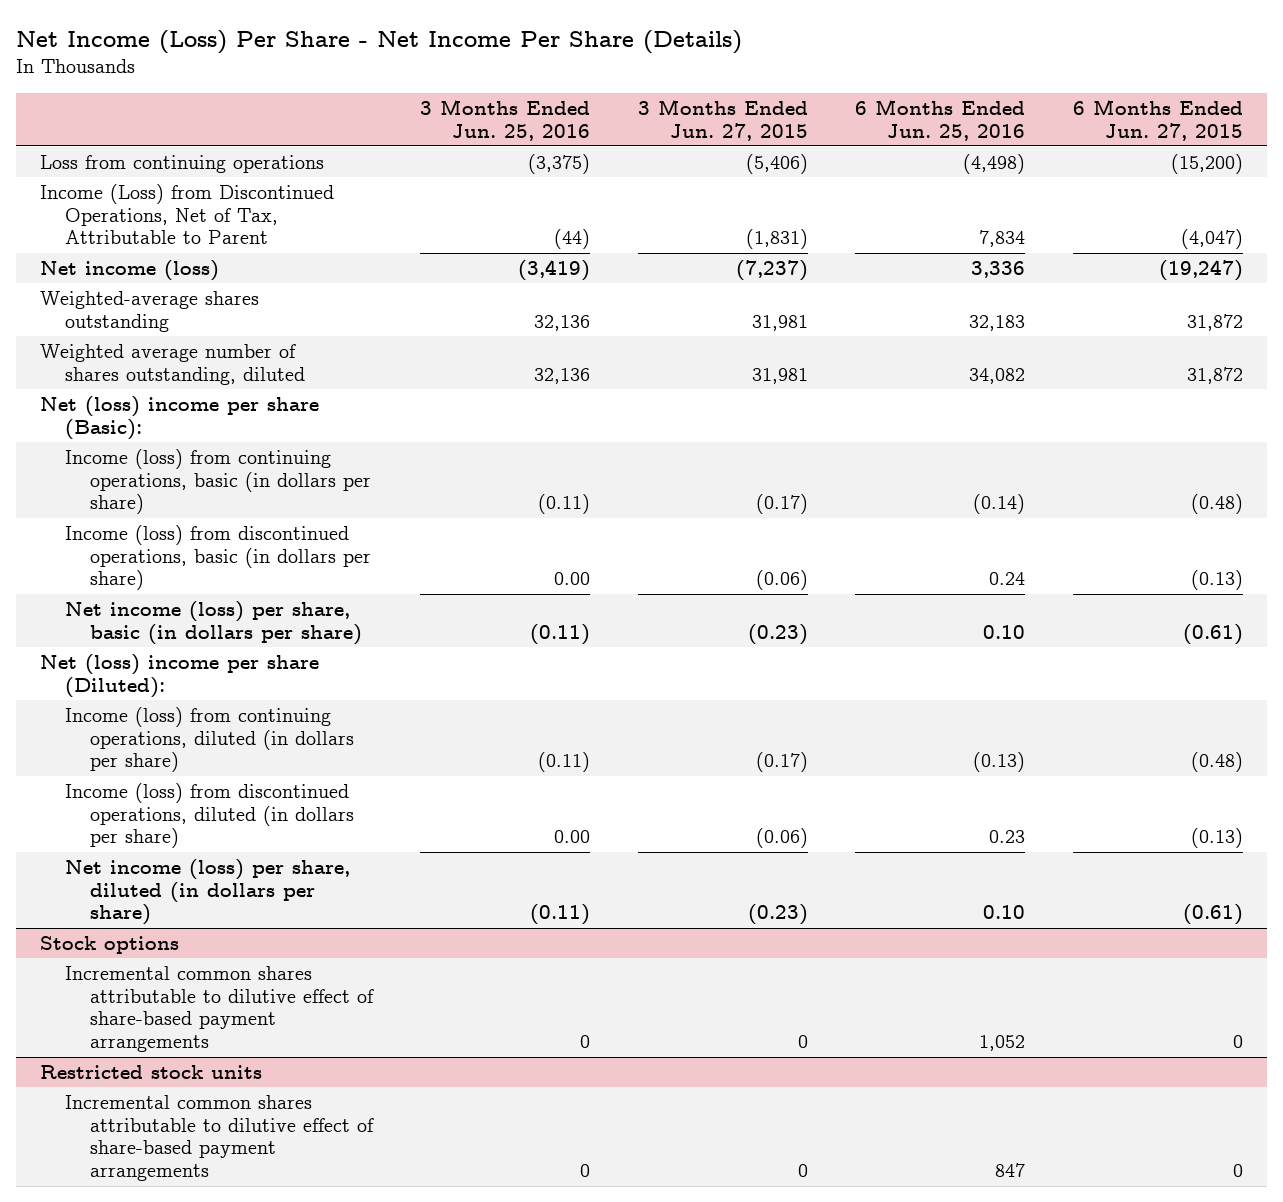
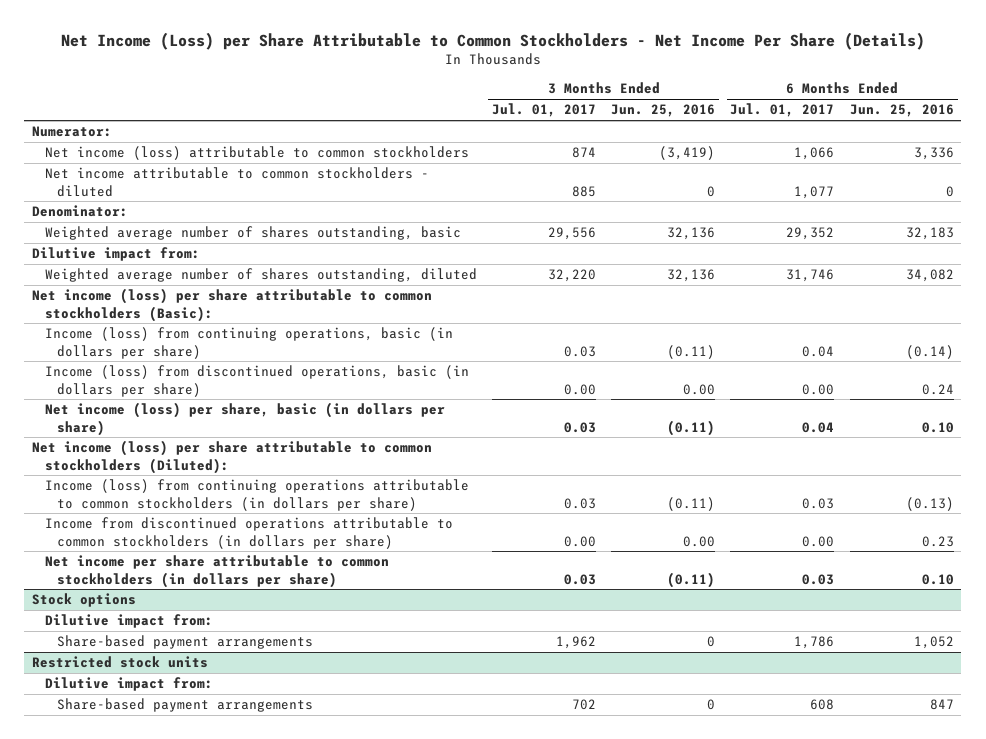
- Net Income (Loss) Per Share - Net Income Per Share (Details)
+ Net Income (Loss) per Share Attributable to Common Stockholders - Net Income Per Share (Details)
- | 3 Months Ended Jun. 25, 2016 | 3 Months Ended Jun. 27, 2015 | 6 Months Ended Jun. 25, 2016 | 6 Months Ended Jun. 27, 2015
+ | 3 Months Ended Jul. 01, 2017 | 3 Months Ended Jun. 25, 2016 | 6 Months Ended Jul. 01, 2017 | 6 Months Ended Jun. 25, 2016
- Loss from continuing operations | (3,375) | (5,406) | (4,498) | (15,200)
- Income (Loss) from Discontinued Operations, Net of Tax, Attributable to Parent | (44) | (1,831) | 7,834 | (4,047)
- Net income (loss) | (3,419) | (7,237) | 3,336 | (19,247)
- Weighted-average shares outstanding | 32,136 | 31,981 | 32,183 | 31,872
+ Numerator:
+ Net income (loss) attributable to common stockholders | 874 | (3,419) | 1,066 | 3,336
+ Net income attributable to common stockholders - diluted | 885 | 0 | 1,077 | 0
+ Denominator:
+ Weighted average number of shares outstanding, basic | 29,556 | 32,136 | 29,352 | 32,183
+ Dilutive impact from:
- Net (loss) income per share (Basic):
+ Net income (loss) per share attributable to common stockholders (Basic):
- Net (loss) income per share (Diluted):
- Income (loss) from continuing operations, diluted (in dollars per share) | (0.11) | (0.17) | (0.13) | (0.48)
- Income (loss) from discontinued operations, diluted (in dollars per share) | 0.00 | (0.06) | 0.23 | (0.13)
- Net income (loss) per share, diluted (in dollars per share) | (0.11) | (0.23) | 0.10 | (0.61)
+ Net income (loss) per share attributable to common stockholders (Diluted):
+ Income (loss) from continuing operations attributable to common stockholders (in dollars per share) | 0.03 | (0.11) | 0.03 | (0.13)
+ Income from discontinued operations attributable to common stockholders (in dollars per share) | 0.00 | 0.00 | 0.00 | 0.23
+ Net income per share attributable to common stockholders (in dollars per share) | 0.03 | (0.11) | 0.03 | 0.10
@ Stock options
- Incremental common shares attributable to dilutive effect of share-based payment arrangements | 0 | 0 | 1,052 | 0
+ Dilutive impact from:
+ Share-based payment arrangements | 1,962 | 0 | 1,786 | 1,052
@ Restricted stock units
- Incremental common shares attributable to dilutive effect of share-based payment arrangements | 0 | 0 | 847 | 0
+ Dilutive impact from:
+ Share-based payment arrangements | 702 | 0 | 608 | 847

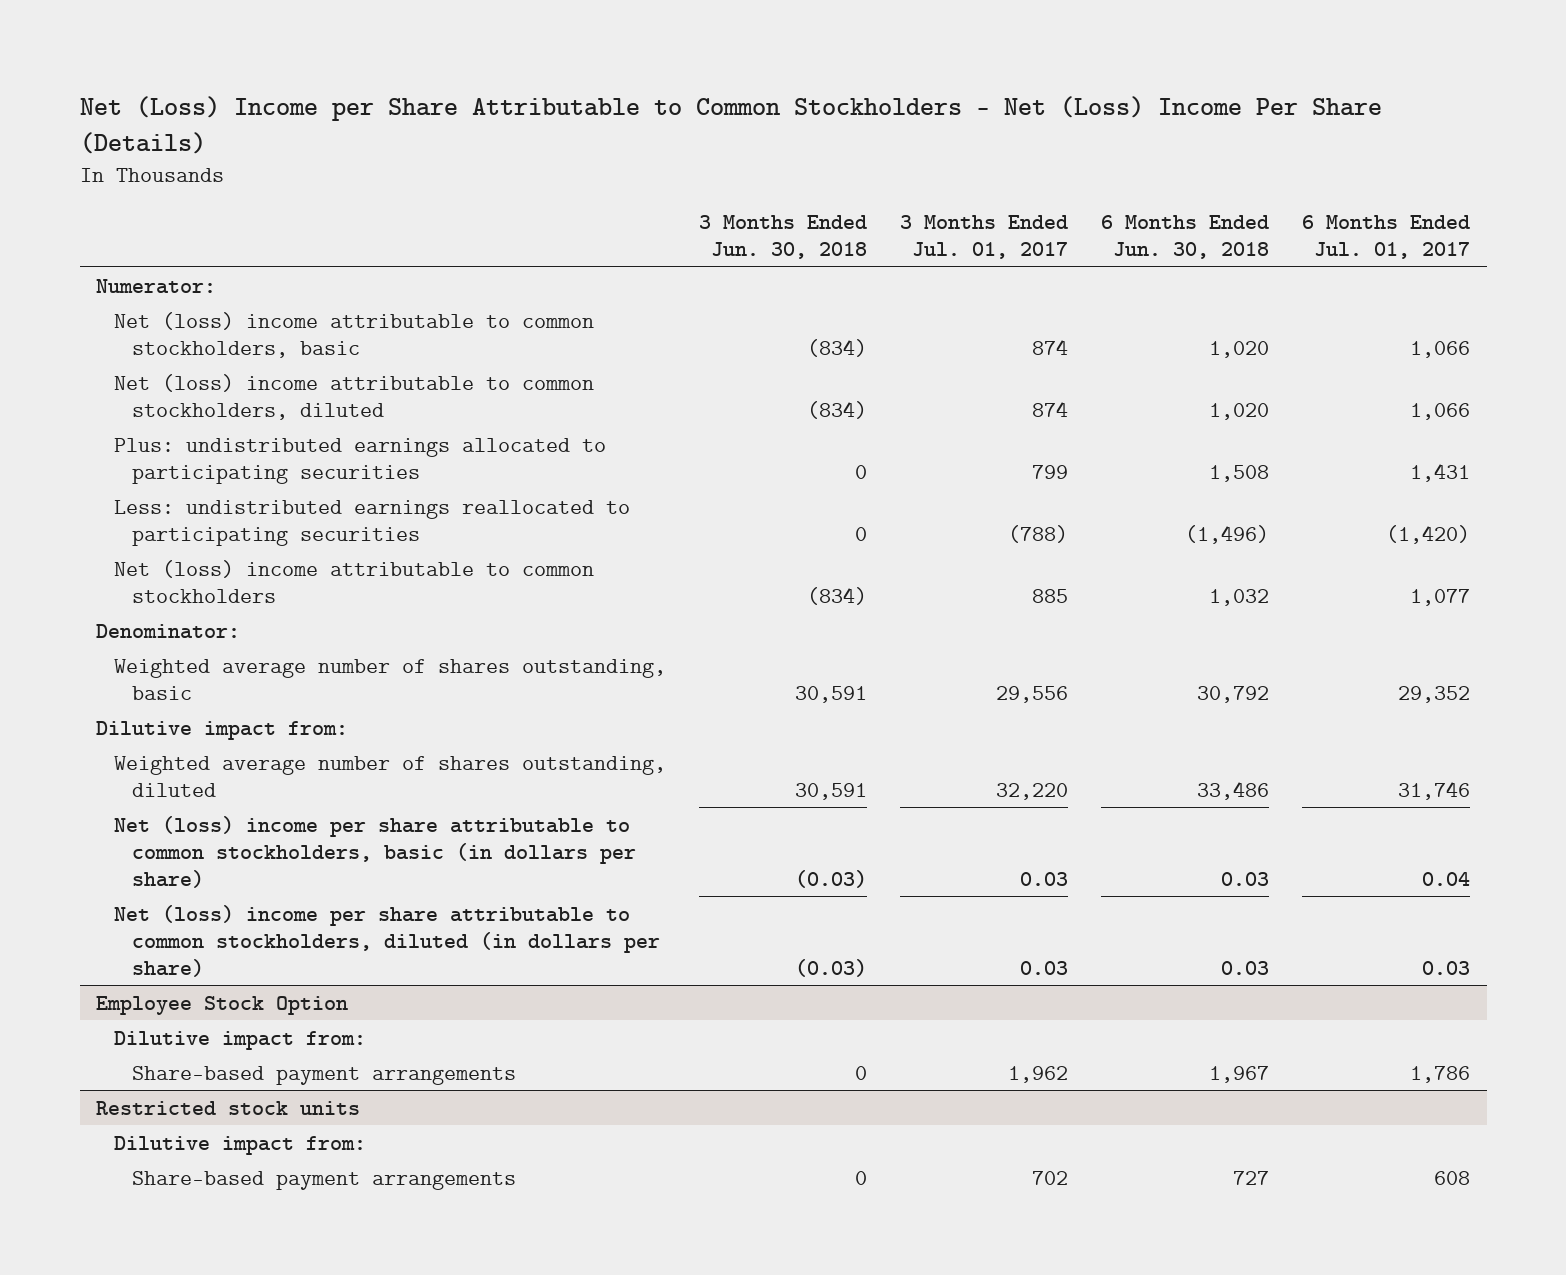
- Net Income (Loss) per Share Attributable to Common Stockholders - Net Income Per Share (Details)
+ Net (Loss) Income per Share Attributable to Common Stockholders - Net (Loss) Income Per Share (Details)
- | 3 Months Ended Jul. 01, 2017 | 3 Months Ended Jun. 25, 2016 | 6 Months Ended Jul. 01, 2017 | 6 Months Ended Jun. 25, 2016
+ | 3 Months Ended Jun. 30, 2018 | 3 Months Ended Jul. 01, 2017 | 6 Months Ended Jun. 30, 2018 | 6 Months Ended Jul. 01, 2017
- Net income (loss) attributable to common stockholders | 874 | (3,419) | 1,066 | 3,336
- Net income attributable to common stockholders - diluted | 885 | 0 | 1,077 | 0
+ Net (loss) income attributable to common stockholders, basic | (834) | 874 | 1,020 | 1,066
+ Net (loss) income attributable to common stockholders, diluted | (834) | 874 | 1,020 | 1,066
+ Plus: undistributed earnings allocated to participating securities | 0 | 799 | 1,508 | 1,431
+ Less: undistributed earnings reallocated to participating securities | 0 | (788) | (1,496) | (1,420)
+ Net (loss) income attributable to common stockholders | (834) | 885 | 1,032 | 1,077
- Net income (loss) per share attributable to common stockholders (Basic):
- Income (loss) from continuing operations, basic (in dollars per share) | 0.03 | (0.11) | 0.04 | (0.14)
- Income (loss) from discontinued operations, basic (in dollars per share) | 0.00 | 0.00 | 0.00 | 0.24
- Net income (loss) per share, basic (in dollars per share) | 0.03 | (0.11) | 0.04 | 0.10
- Net income (loss) per share attributable to common stockholders (Diluted):
- Income (loss) from continuing operations attributable to common stockholders (in dollars per share) | 0.03 | (0.11) | 0.03 | (0.13)
- Income from discontinued operations attributable to common stockholders (in dollars per share) | 0.00 | 0.00 | 0.00 | 0.23
- Net income per share attributable to common stockholders (in dollars per share) | 0.03 | (0.11) | 0.03 | 0.10
- Stock options
+ Net (loss) income per share attributable to common stockholders, basic (in dollars per share) | (0.03) | 0.03 | 0.03 | 0.04
+ Net (loss) income per share attributable to common stockholders, diluted (in dollars per share) | (0.03) | 0.03 | 0.03 | 0.03
+ Employee Stock Option

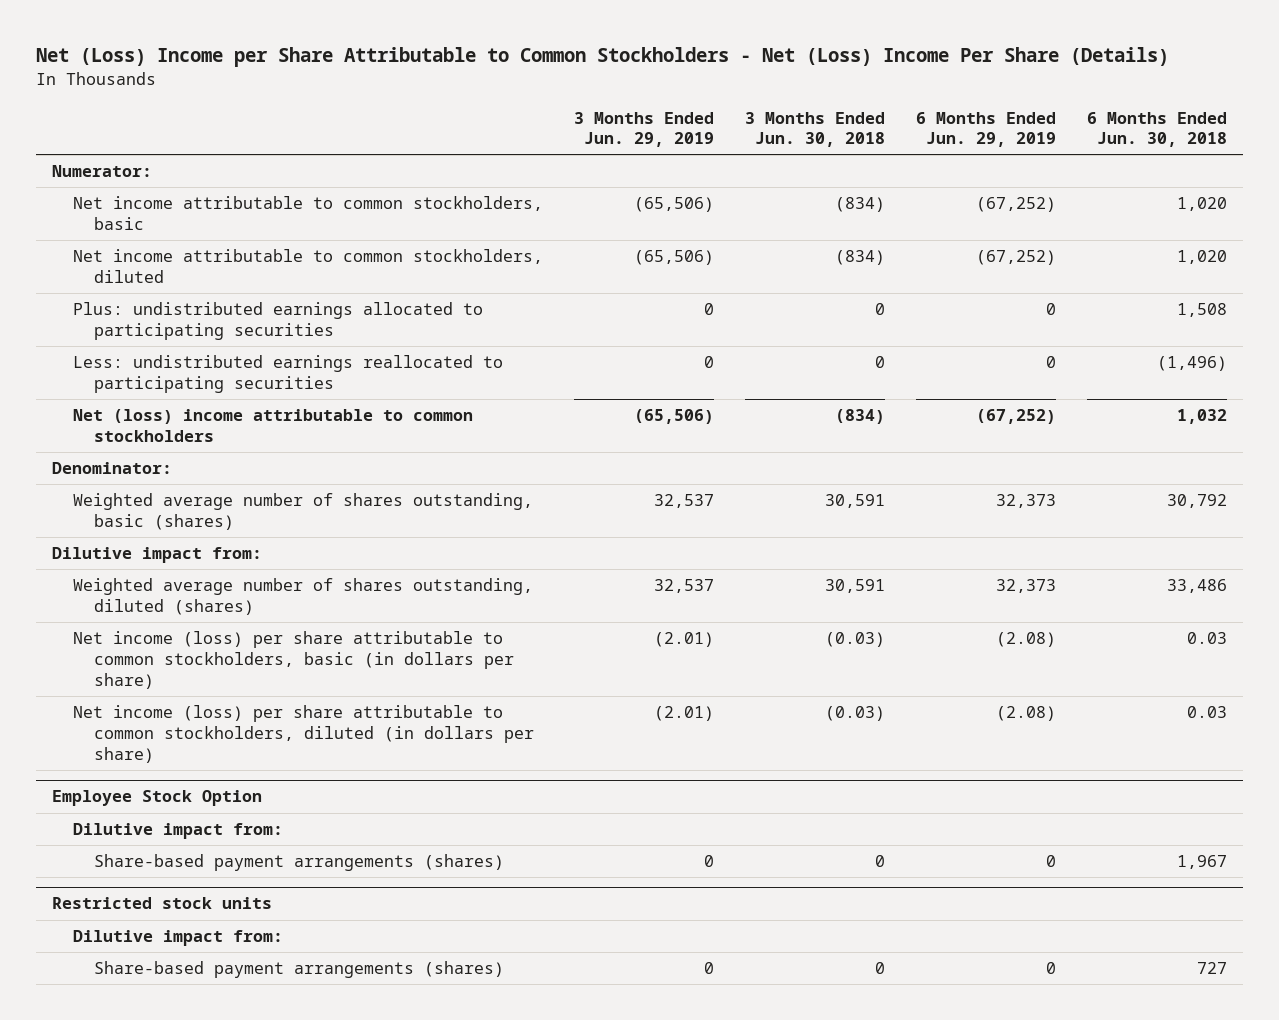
- | 3 Months Ended Jun. 30, 2018 | 3 Months Ended Jul. 01, 2017 | 6 Months Ended Jun. 30, 2018 | 6 Months Ended Jul. 01, 2017
+ | 3 Months Ended Jun. 29, 2019 | 3 Months Ended Jun. 30, 2018 | 6 Months Ended Jun. 29, 2019 | 6 Months Ended Jun. 30, 2018
- Net (loss) income attributable to common stockholders, basic | (834) | 874 | 1,020 | 1,066
- Net (loss) income attributable to common stockholders, diluted | (834) | 874 | 1,020 | 1,066
+ Net income attributable to common stockholders, basic | (65,506) | (834) | (67,252) | 1,020
+ Net income attributable to common stockholders, diluted | (65,506) | (834) | (67,252) | 1,020
- Weighted average number of shares outstanding, basic | 30,591 | 29,556 | 30,792 | 29,352
+ Weighted average number of shares outstanding, basic (shares) | 32,537 | 30,591 | 32,373 | 30,792
- Weighted average number of shares outstanding, diluted | 30,591 | 32,220 | 33,486 | 31,746
- Net (loss) income per share attributable to common stockholders, basic (in dollars per share) | (0.03) | 0.03 | 0.03 | 0.04
- Net (loss) income per share attributable to common stockholders, diluted (in dollars per share) | (0.03) | 0.03 | 0.03 | 0.03
+ Weighted average number of shares outstanding, diluted (shares) | 32,537 | 30,591 | 32,373 | 33,486
+ Net income (loss) per share attributable to common stockholders, basic (in dollars per share) | (2.01) | (0.03) | (2.08) | 0.03
+ Net income (loss) per share attributable to common stockholders, diluted (in dollars per share) | (2.01) | (0.03) | (2.08) | 0.03
@ Employee Stock Option
- Share-based payment arrangements | 0 | 1,962 | 1,967 | 1,786
+ Share-based payment arrangements (shares) | 0 | 0 | 0 | 1,967
@ Restricted stock units
- Share-based payment arrangements | 0 | 702 | 727 | 608
+ Share-based payment arrangements (shares) | 0 | 0 | 0 | 727

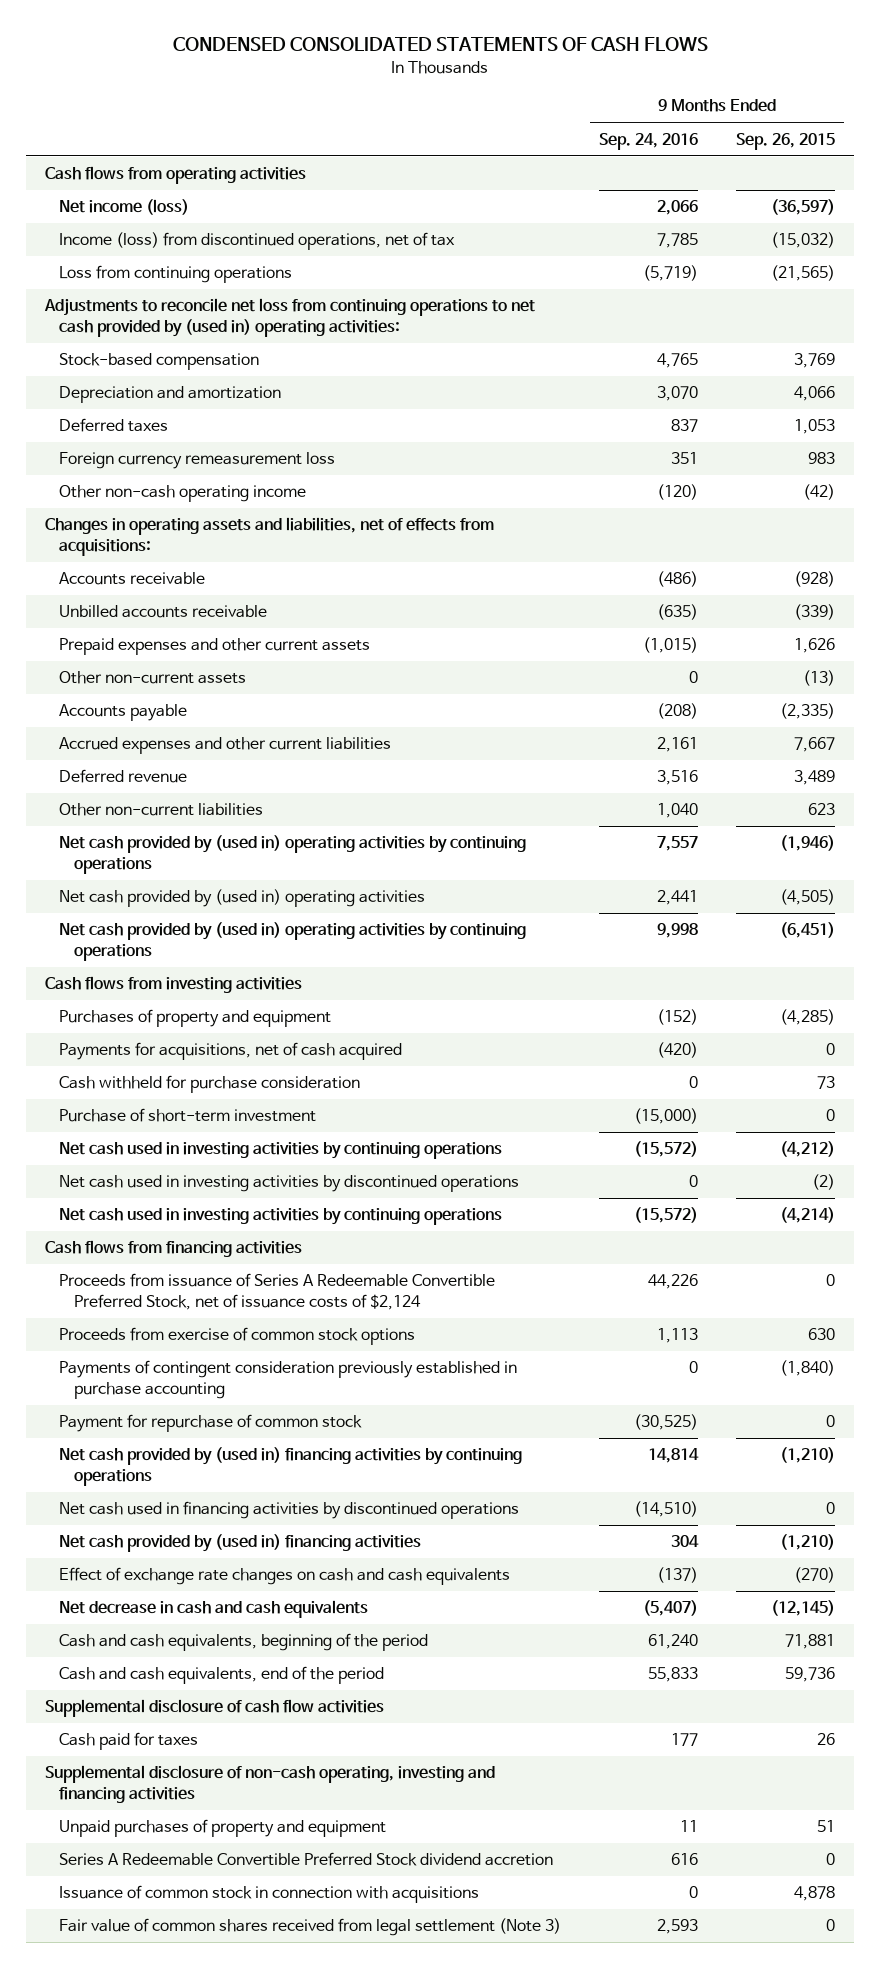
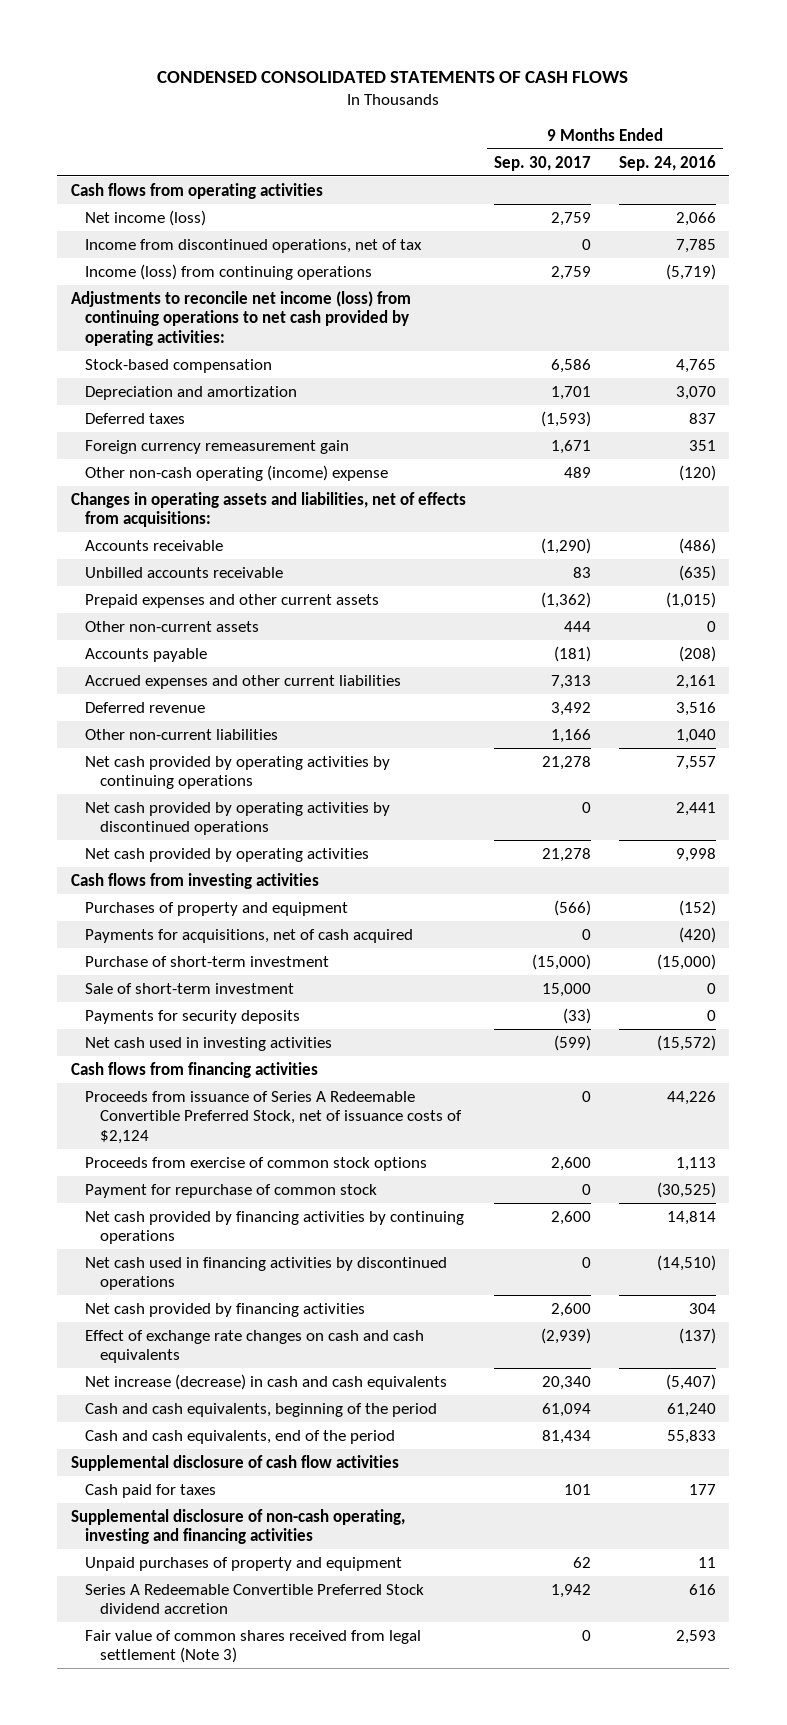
- | 9 Months Ended Sep. 24, 2016 | 9 Months Ended Sep. 26, 2015
+ | 9 Months Ended Sep. 30, 2017 | 9 Months Ended Sep. 24, 2016
- Income (loss) from discontinued operations, net of tax | 7,785 | (15,032)
- Loss from continuing operations | (5,719) | (21,565)
- Adjustments to reconcile net loss from continuing operations to net cash provided by (used in) operating activities:
+ Income from discontinued operations, net of tax | 0 | 7,785
+ Income (loss) from continuing operations | 2,759 | (5,719)
+ Adjustments to reconcile net income (loss) from continuing operations to net cash provided by operating activities:
- Foreign currency remeasurement loss | 351 | 983
- Other non-cash operating income | (120) | (42)
+ Foreign currency remeasurement gain | 1,671 | 351
+ Other non-cash operating (income) expense | 489 | (120)
- Net cash provided by (used in) operating activities by continuing operations | 7,557 | (1,946)
- Net cash provided by (used in) operating activities | 2,441 | (4,505)
- Net cash provided by (used in) operating activities by continuing operations | 9,998 | (6,451)
+ Net cash provided by operating activities by continuing operations | 21,278 | 7,557
+ Net cash provided by operating activities by discontinued operations | 0 | 2,441
+ Net cash provided by operating activities | 21,278 | 9,998
- Cash withheld for purchase consideration | 0 | 73
- Net cash used in investing activities by continuing operations | (15,572) | (4,212)
- Net cash used in investing activities by discontinued operations | 0 | (2)
- Net cash used in investing activities by continuing operations | (15,572) | (4,214)
+ Sale of short-term investment | 15,000 | 0
+ Payments for security deposits | (33) | 0
+ Net cash used in investing activities | (599) | (15,572)
- Payments of contingent consideration previously established in purchase accounting | 0 | (1,840)
- Net cash provided by (used in) financing activities by continuing operations | 14,814 | (1,210)
+ Net cash provided by financing activities by continuing operations | 2,600 | 14,814
- Net cash provided by (used in) financing activities | 304 | (1,210)
+ Net cash provided by financing activities | 2,600 | 304
- Net decrease in cash and cash equivalents | (5,407) | (12,145)
+ Net increase (decrease) in cash and cash equivalents | 20,340 | (5,407)
- Issuance of common stock in connection with acquisitions | 0 | 4,878

